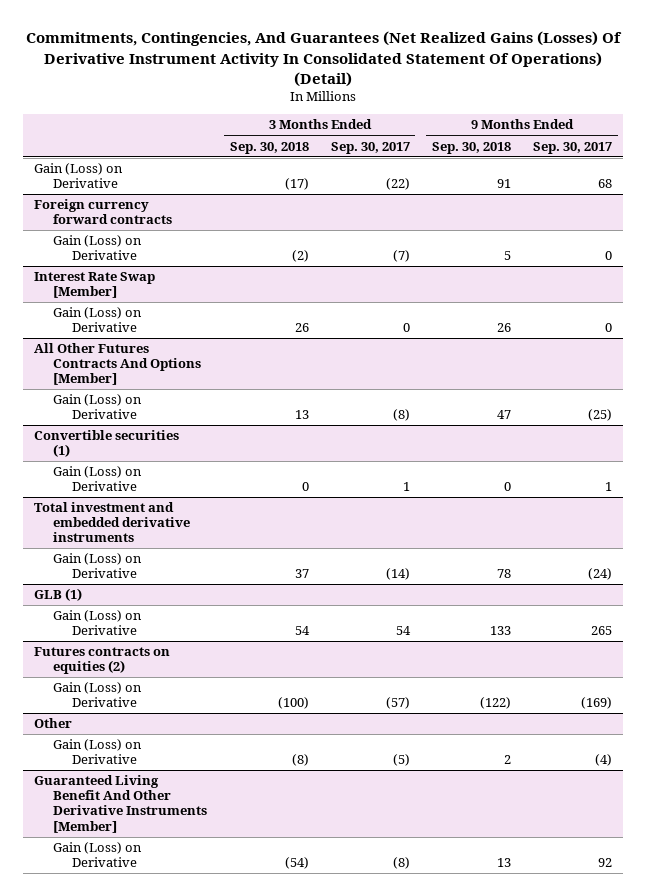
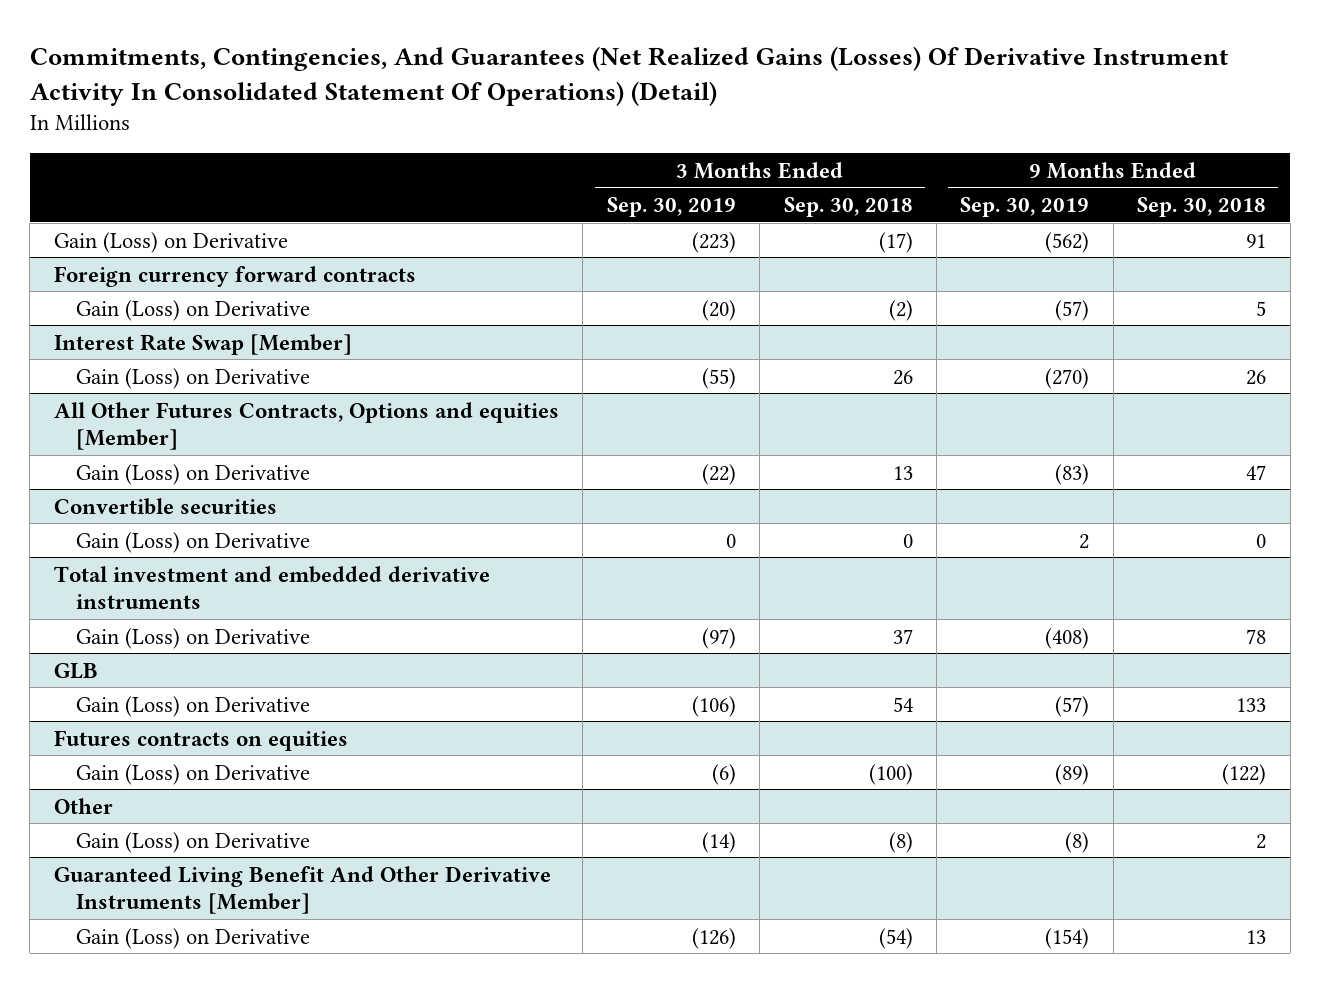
- | 3 Months Ended Sep. 30, 2018 | 3 Months Ended Sep. 30, 2017 | 9 Months Ended Sep. 30, 2018 | 9 Months Ended Sep. 30, 2017
+ | 3 Months Ended Sep. 30, 2019 | 3 Months Ended Sep. 30, 2018 | 9 Months Ended Sep. 30, 2019 | 9 Months Ended Sep. 30, 2018
- All Other Futures Contracts And Options [Member]
+ All Other Futures Contracts, Options and equities [Member]
- Convertible securities (1)
+ Convertible securities
- GLB (1)
+ GLB
- Futures contracts on equities (2)
+ Futures contracts on equities

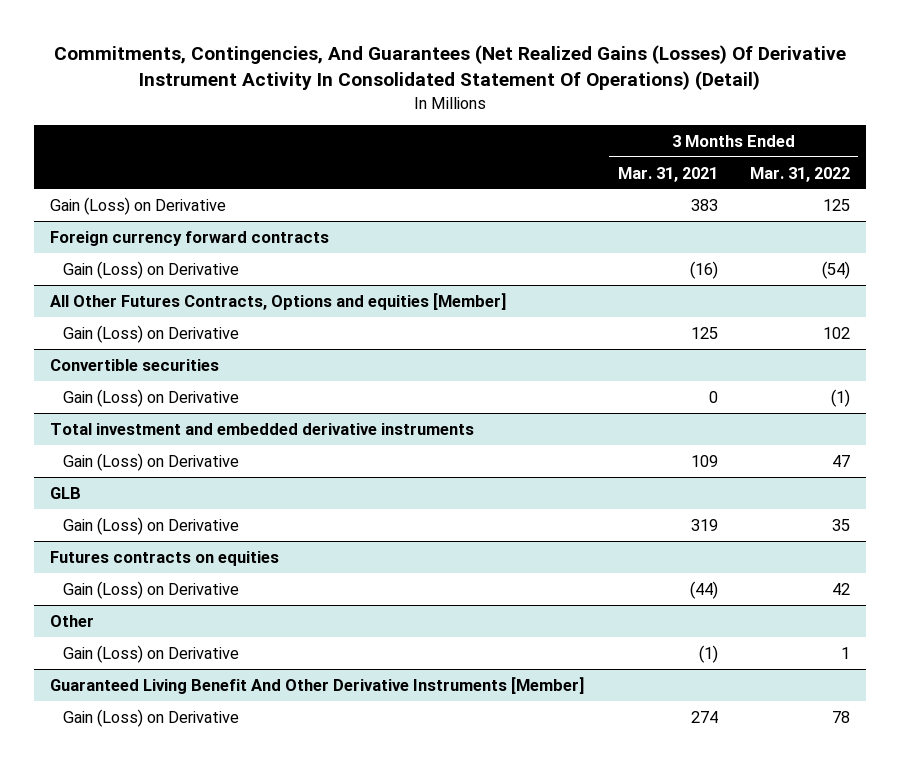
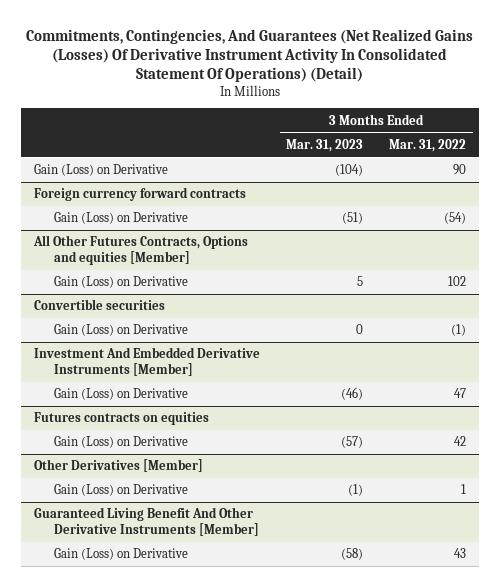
- | 3 Months Ended Mar. 31, 2021 | 3 Months Ended Mar. 31, 2022
+ | 3 Months Ended Mar. 31, 2023 | 3 Months Ended Mar. 31, 2022
- Gain (Loss) on Derivative | 383 | 125
+ Gain (Loss) on Derivative | (104) | 90
- Total investment and embedded derivative instruments
+ Investment And Embedded Derivative Instruments [Member]
- GLB
- Gain (Loss) on Derivative | 319 | 35
- Other
+ Other Derivatives [Member]
@ Guaranteed Living Benefit And Other Derivative Instruments [Member]
- Gain (Loss) on Derivative | 274 | 78
+ Gain (Loss) on Derivative | (58) | 43

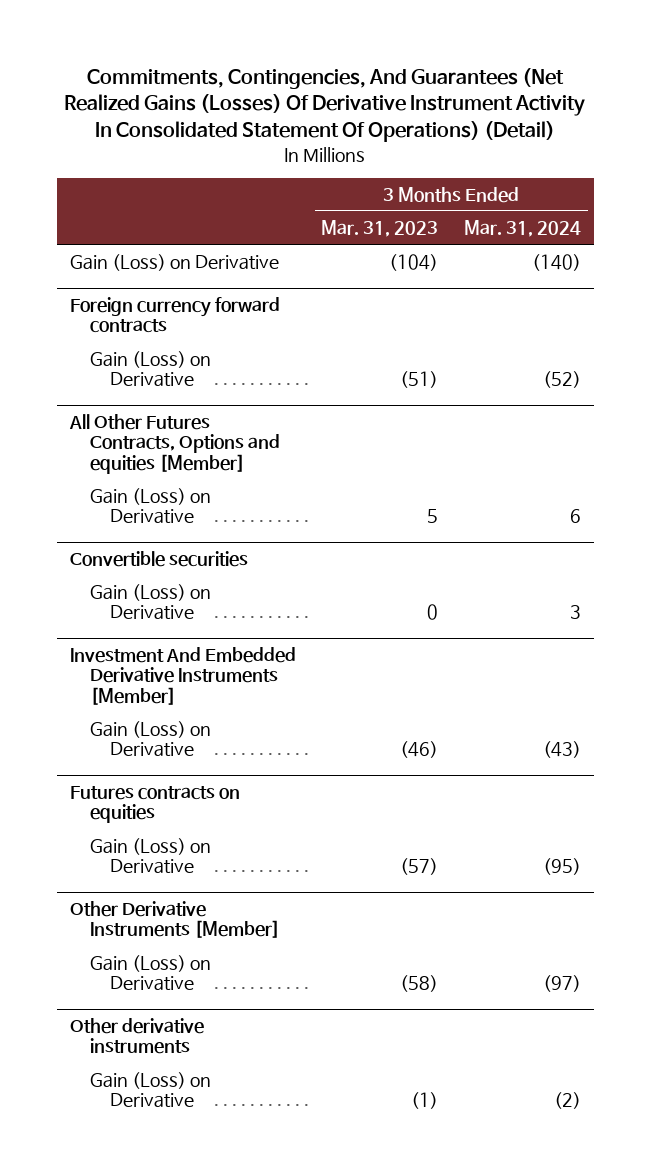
- | 3 Months Ended Mar. 31, 2023 | 3 Months Ended Mar. 31, 2022
+ | 3 Months Ended Mar. 31, 2023 | 3 Months Ended Mar. 31, 2024
- Other Derivatives [Member]
- Gain (Loss) on Derivative | (1) | 1
- Guaranteed Living Benefit And Other Derivative Instruments [Member]
+ Other Derivative Instruments [Member]
+ Other derivative instruments
+ Gain (Loss) on Derivative | (1) | (2)

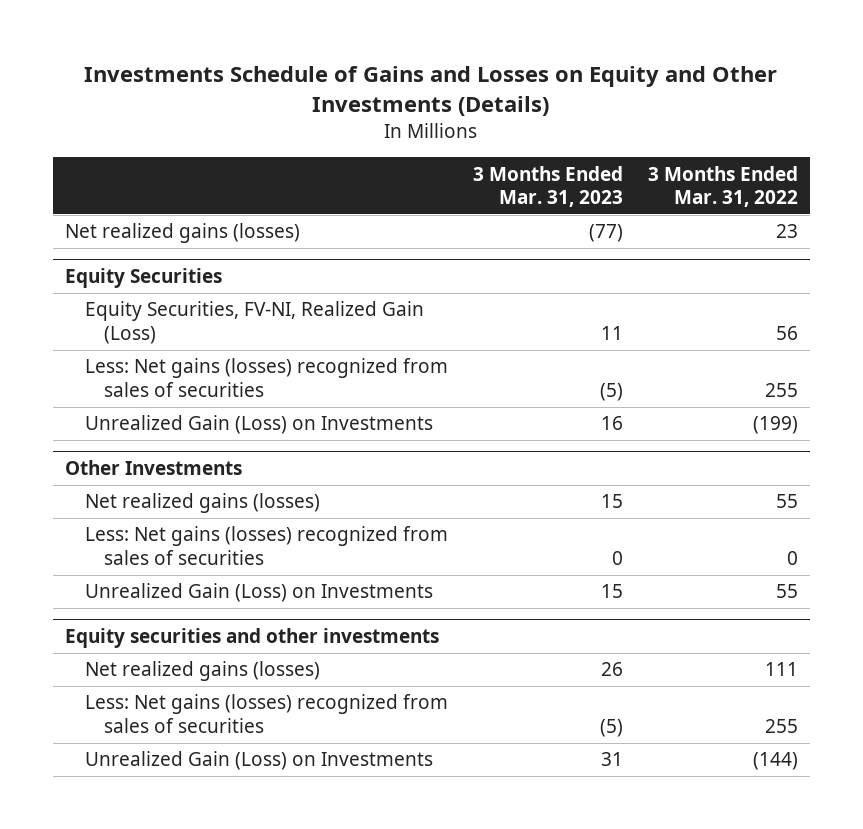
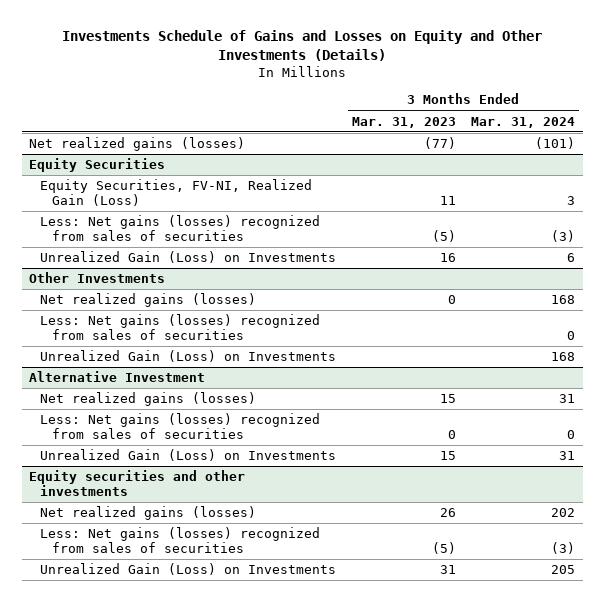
- | 3 Months Ended Mar. 31, 2023 | 3 Months Ended Mar. 31, 2022
+ | 3 Months Ended Mar. 31, 2023 | 3 Months Ended Mar. 31, 2024
@ Other Investments
+ Net realized gains (losses) | 0 | 168
+ Less: Net gains (losses) recognized from sales of securities | | 0
+ Unrealized Gain (Loss) on Investments | | 168
+ Alternative Investment

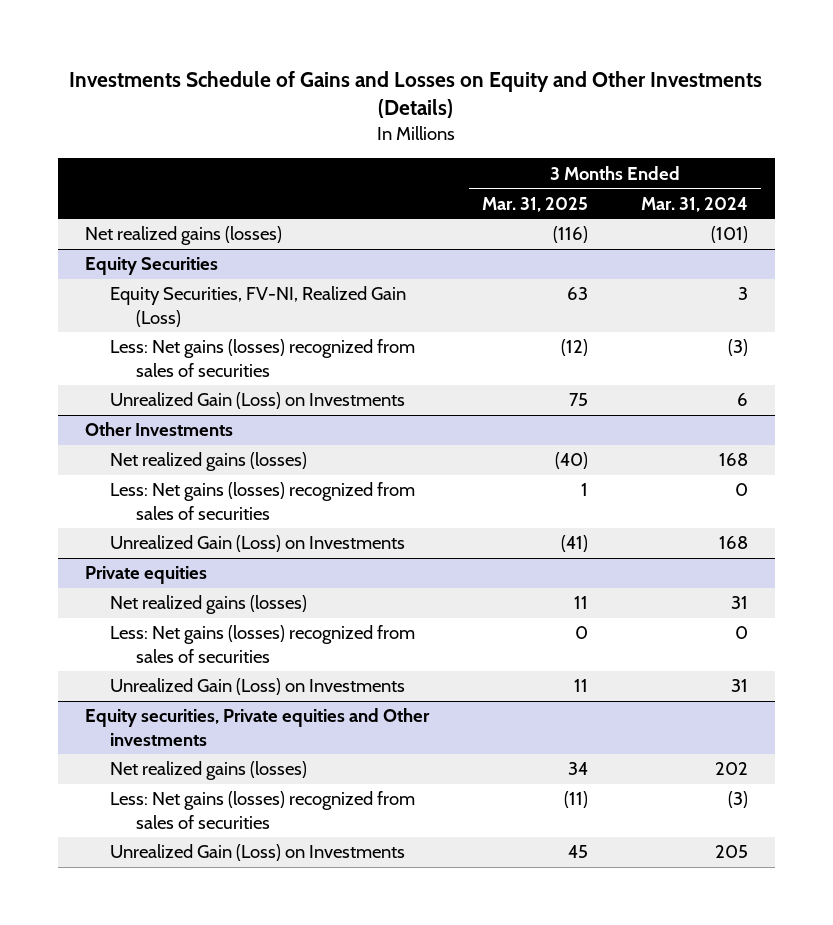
- | 3 Months Ended Mar. 31, 2023 | 3 Months Ended Mar. 31, 2024
+ | 3 Months Ended Mar. 31, 2025 | 3 Months Ended Mar. 31, 2024
- Alternative Investment
+ Private equities
- Equity securities and other investments
+ Equity securities, Private equities and Other investments

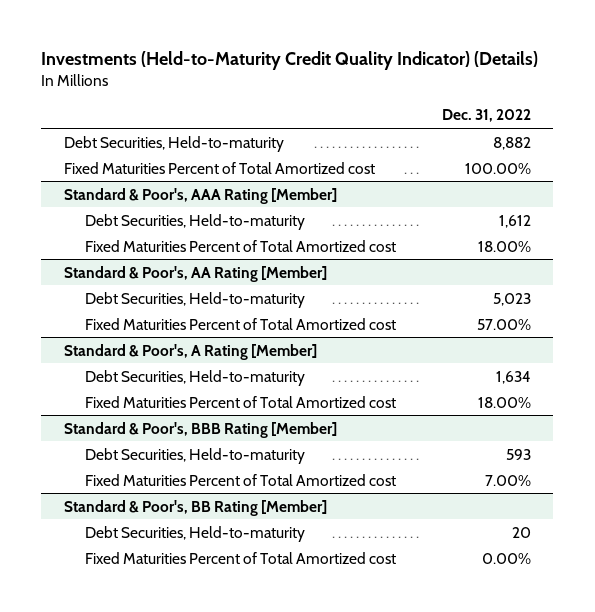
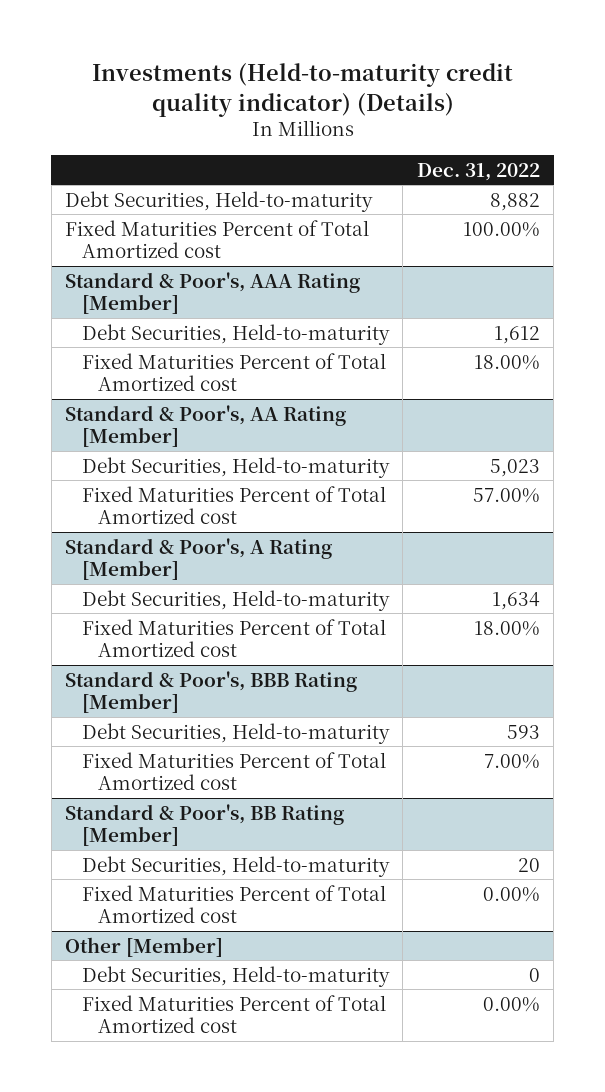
- Investments (Held-to-Maturity Credit Quality Indicator) (Details)
+ Investments (Held-to-maturity credit quality indicator) (Details)
+ Other [Member]
+ Debt Securities, Held-to-maturity | 0
+ Fixed Maturities Percent of Total Amortized cost | 0.00%

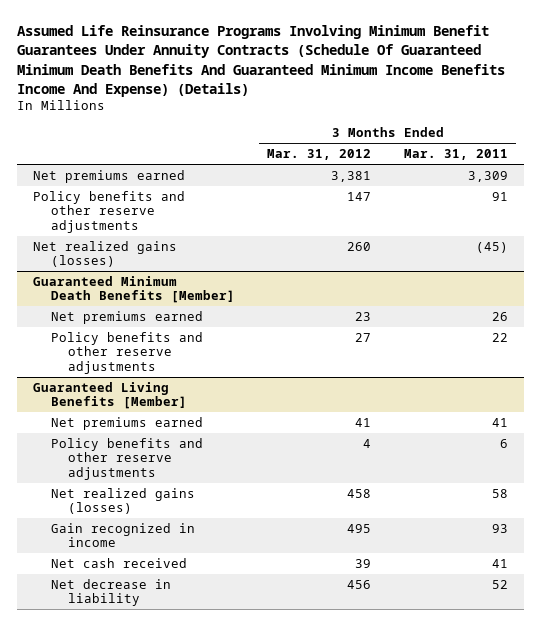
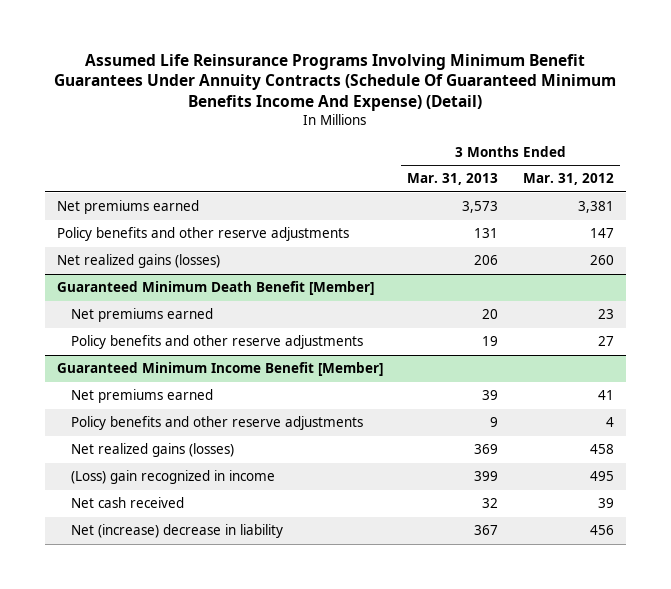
- Assumed Life Reinsurance Programs Involving Minimum Benefit Guarantees Under Annuity Contracts (Schedule Of Guaranteed Minimum Death Benefits And Guaranteed Minimum Income Benefits Income And Expense) (Details)
+ Assumed Life Reinsurance Programs Involving Minimum Benefit Guarantees Under Annuity Contracts (Schedule Of Guaranteed Minimum Benefits Income And Expense) (Detail)
- | 3 Months Ended Mar. 31, 2012 | 3 Months Ended Mar. 31, 2011
+ | 3 Months Ended Mar. 31, 2013 | 3 Months Ended Mar. 31, 2012
- Guaranteed Minimum Death Benefits [Member]
+ Guaranteed Minimum Death Benefit [Member]
- Guaranteed Living Benefits [Member]
+ Guaranteed Minimum Income Benefit [Member]
- Gain recognized in income | 495 | 93
+ (Loss) gain recognized in income | 399 | 495
- Net decrease in liability | 456 | 52
+ Net (increase) decrease in liability | 367 | 456

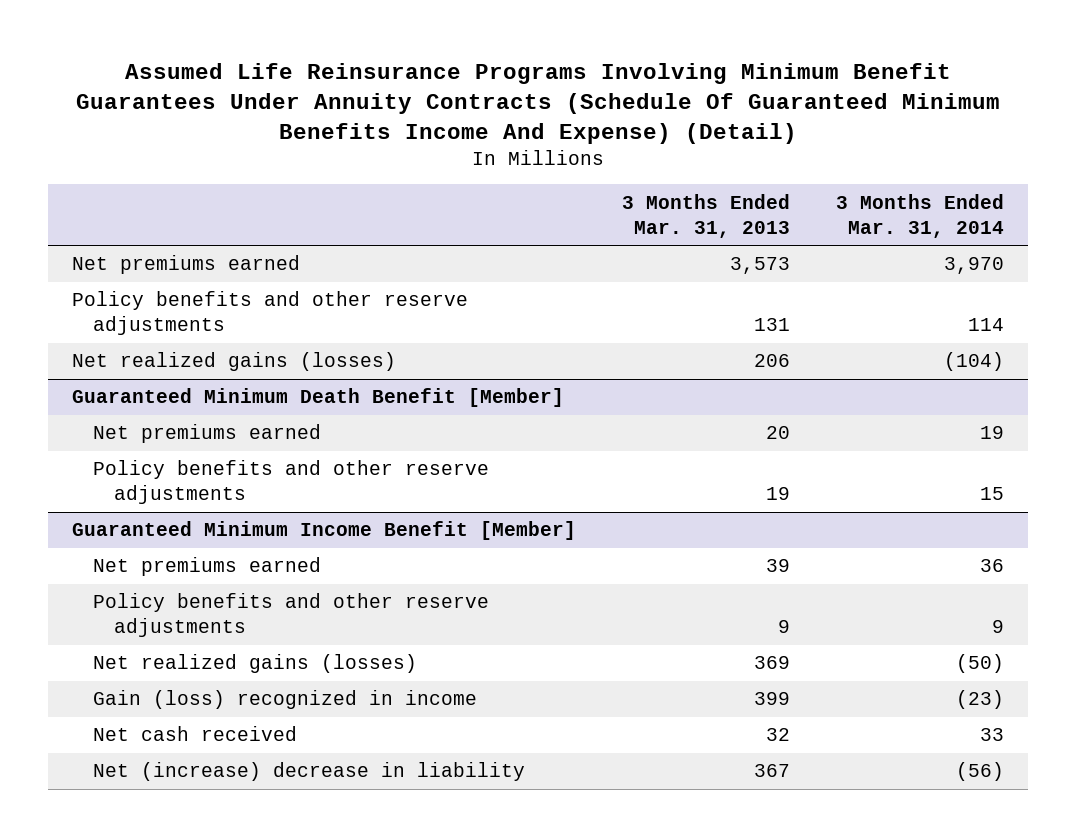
- | 3 Months Ended Mar. 31, 2013 | 3 Months Ended Mar. 31, 2012
+ | 3 Months Ended Mar. 31, 2013 | 3 Months Ended Mar. 31, 2014
@ Guaranteed Minimum Income Benefit [Member]
- (Loss) gain recognized in income | 399 | 495
+ Gain (loss) recognized in income | 399 | (23)

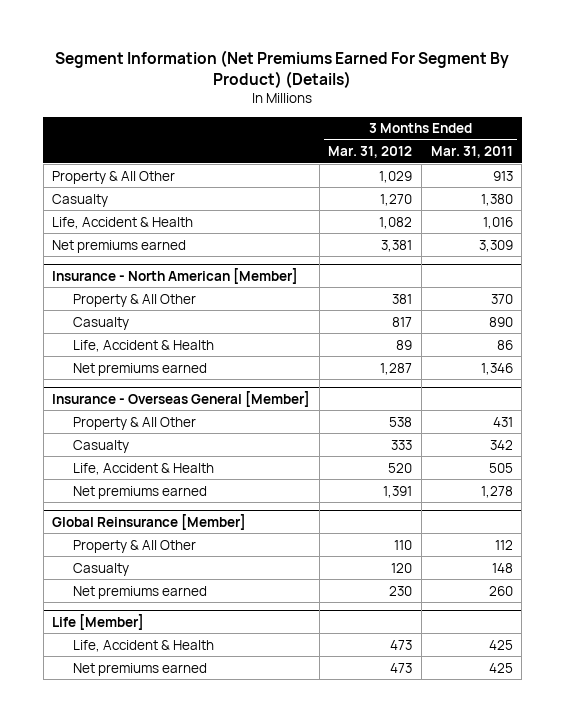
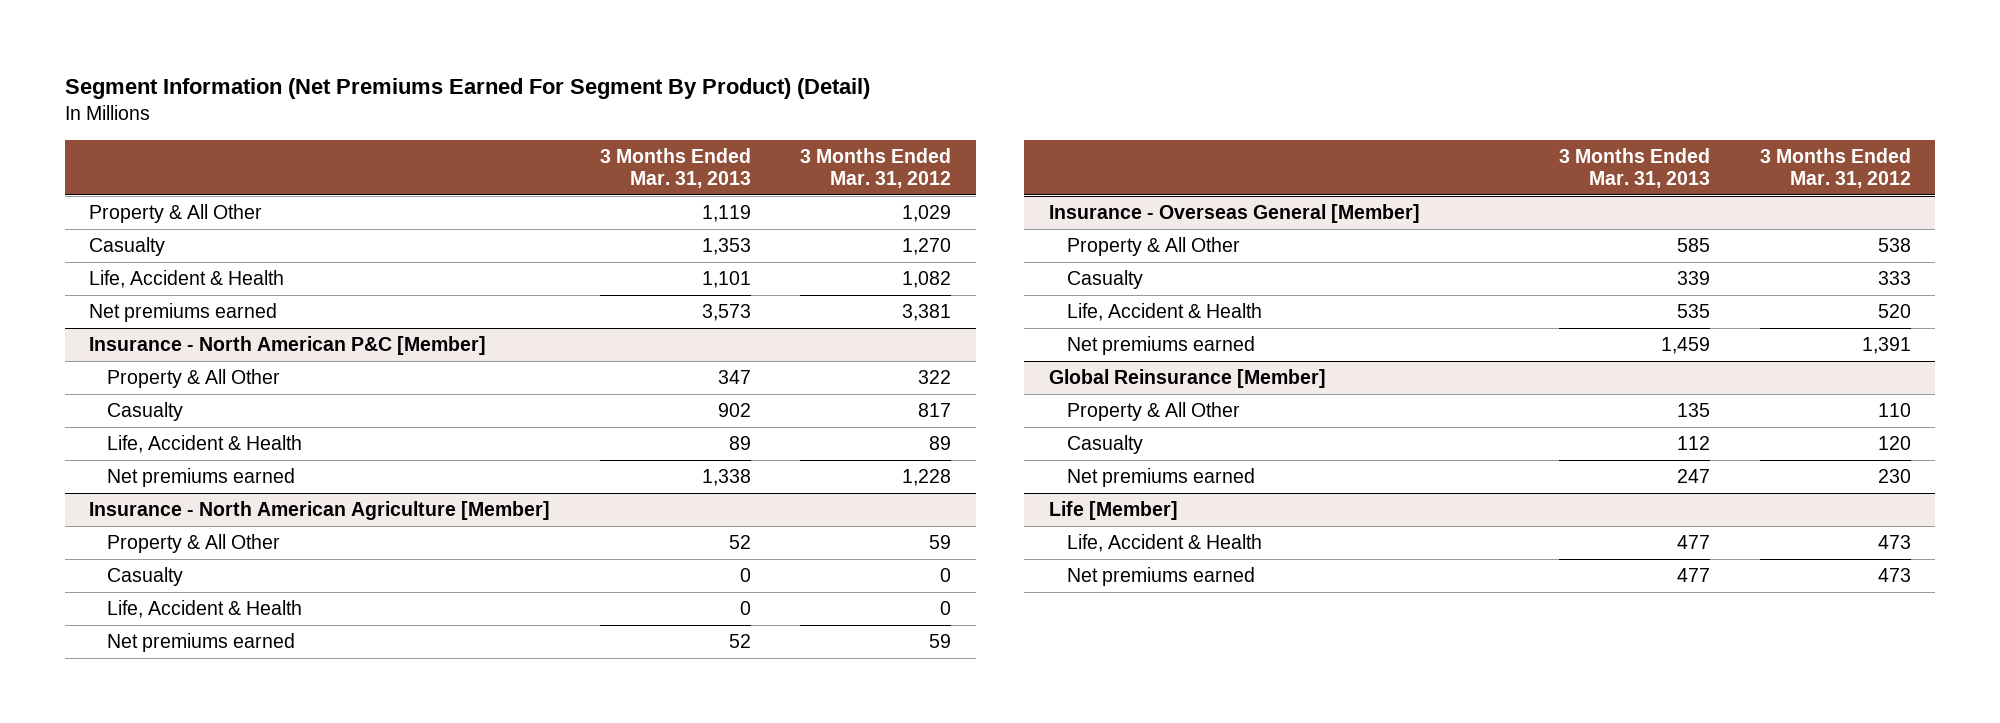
- Segment Information (Net Premiums Earned For Segment By Product) (Details)
+ Segment Information (Net Premiums Earned For Segment By Product) (Detail)
- | 3 Months Ended Mar. 31, 2012 | 3 Months Ended Mar. 31, 2011
+ | 3 Months Ended Mar. 31, 2013 | 3 Months Ended Mar. 31, 2012
- Insurance - North American [Member]
- Property & All Other | 381 | 370
+ Insurance - North American P&C [Member]
+ Property & All Other | 347 | 322
- Net premiums earned | 1,287 | 1,346
+ Net premiums earned | 1,338 | 1,228
+ Insurance - North American Agriculture [Member]
+ Property & All Other | 52 | 59
+ Casualty | 0 | 0
+ Life, Accident & Health | 0 | 0
+ Net premiums earned | 52 | 59

